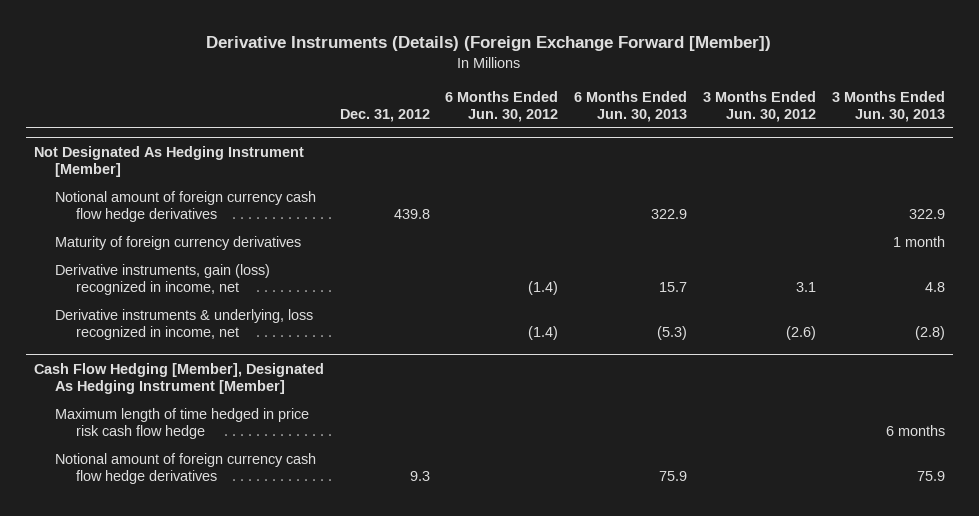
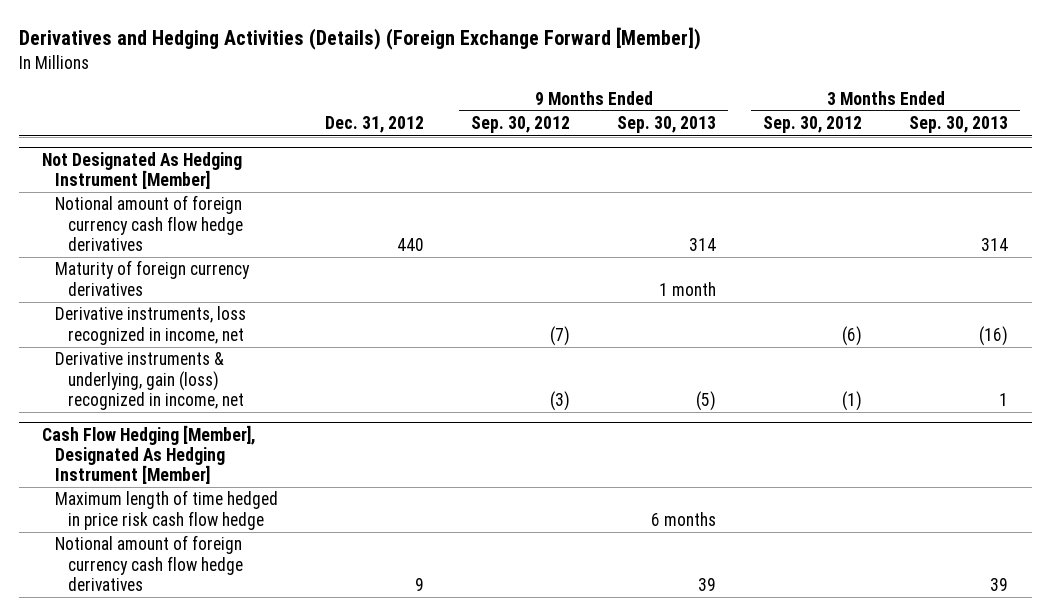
- Derivative Instruments (Details) (Foreign Exchange Forward [Member])
+ Derivatives and Hedging Activities (Details) (Foreign Exchange Forward [Member])
- | Dec. 31, 2012 | 6 Months Ended Jun. 30, 2012 | 6 Months Ended Jun. 30, 2013 | 3 Months Ended Jun. 30, 2012 | 3 Months Ended Jun. 30, 2013
+ | Dec. 31, 2012 | 9 Months Ended Sep. 30, 2012 | 9 Months Ended Sep. 30, 2013 | 3 Months Ended Sep. 30, 2012 | 3 Months Ended Sep. 30, 2013
@ Not Designated As Hedging Instrument [Member]
- Notional amount of foreign currency cash flow hedge derivatives | 439.8 | | 322.9 | | 322.9
+ Notional amount of foreign currency cash flow hedge derivatives | 440 | | 314 | | 314
- Derivative instruments, gain (loss) recognized in income, net | | (1.4) | 15.7 | 3.1 | 4.8
- Derivative instruments & underlying, loss recognized in income, net | | (1.4) | (5.3) | (2.6) | (2.8)
+ Derivative instruments, loss recognized in income, net | | (7) | | (6) | (16)
+ Derivative instruments & underlying, gain (loss) recognized in income, net | | (3) | (5) | (1) | 1
@ Cash Flow Hedging [Member], Designated As Hedging Instrument [Member]
- Notional amount of foreign currency cash flow hedge derivatives | 9.3 | | 75.9 | | 75.9
+ Notional amount of foreign currency cash flow hedge derivatives | 9 | | 39 | | 39

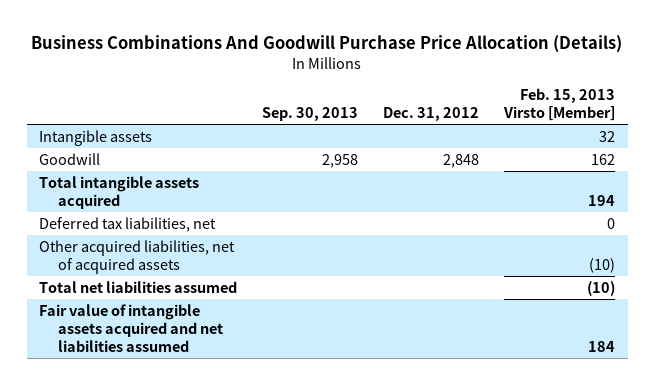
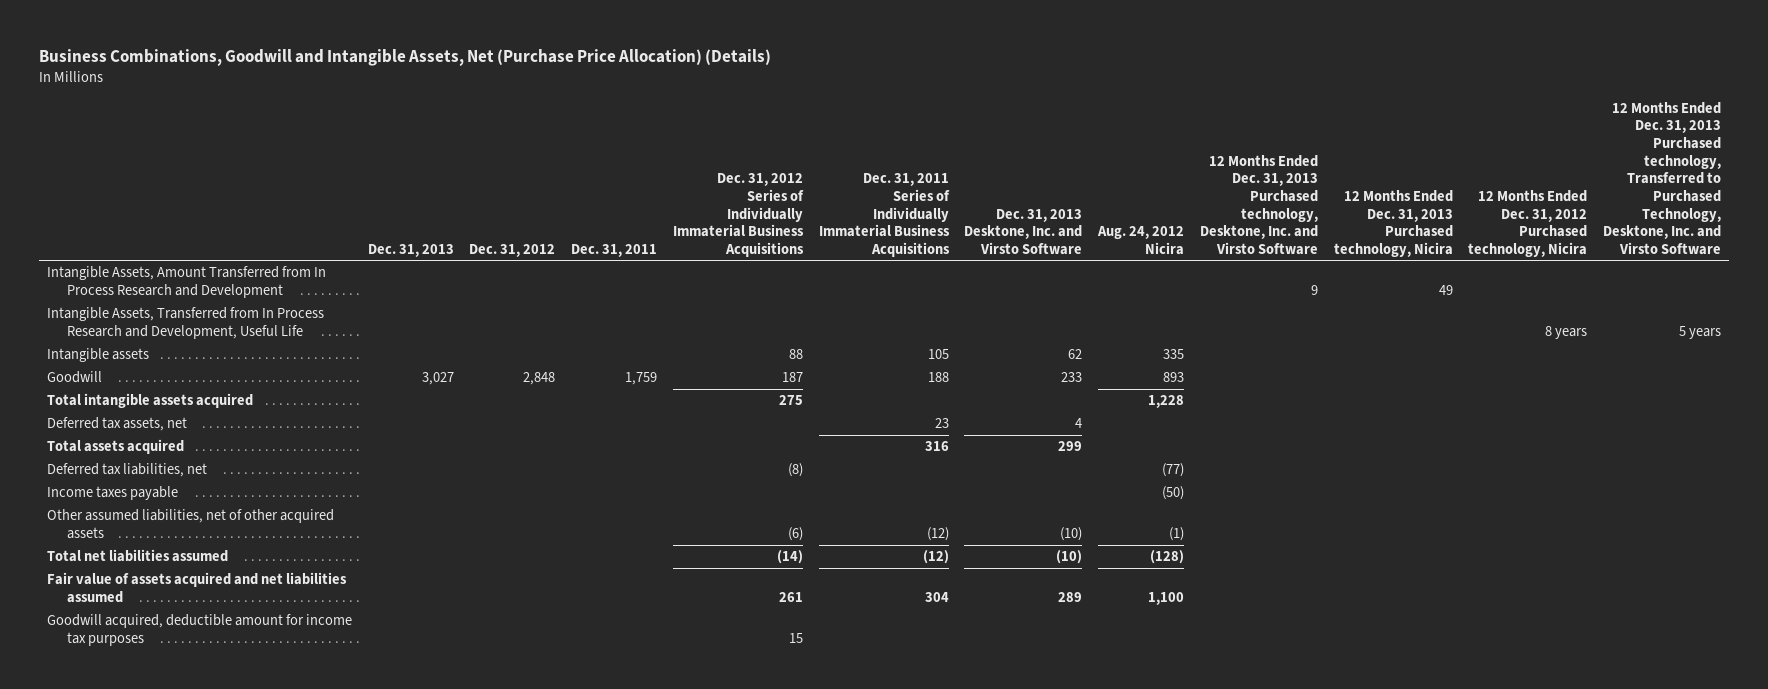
- Business Combinations And Goodwill Purchase Price Allocation (Details)
+ Business Combinations, Goodwill and Intangible Assets, Net (Purchase Price Allocation) (Details)
- | Sep. 30, 2013 | Dec. 31, 2012 | Feb. 15, 2013 Virsto [Member]
+ | Dec. 31, 2013 | Dec. 31, 2012 | Dec. 31, 2011 | Dec. 31, 2012 Series of Individually Immaterial Business Acquisitions | Dec. 31, 2011 Series of Individually Immaterial Business Acquisitions | Dec. 31, 2013 Desktone, Inc. and Virsto Software | Aug. 24, 2012 Nicira | 12 Months Ended Dec. 31, 2013 Purchased technology, Desktone, Inc. and Virsto Software | 12 Months Ended Dec. 31, 2013 Purchased technology, Nicira | 12 Months Ended Dec. 31, 2012 Purchased technology, Nicira | 12 Months Ended Dec. 31, 2013 Purchased technology, Transferred to Purchased Technology, Desktone, Inc. and Virsto Software
+ Intangible Assets, Amount Transferred from In Process Research and Development | | | | | | | | 9 | 49 | |
+ Intangible Assets, Transferred from In Process Research and Development, Useful Life | | | | | | | | | | 8 years | 5 years
+ Deferred tax assets, net | | | | | 23 | 4 | | | | |
+ Total assets acquired | | | | | 316 | 299 | | | | |
- Other acquired liabilities, net of acquired assets | | | (10)
+ Income taxes payable | | | | | | | (50) | | | |
+ Other assumed liabilities, net of other acquired assets | | | | (6) | (12) | (10) | (1) | | | |
- Fair value of intangible assets acquired and net liabilities assumed | | | 184
+ Fair value of assets acquired and net liabilities assumed | | | | 261 | 304 | 289 | 1,100 | | | |
+ Goodwill acquired, deductible amount for income tax purposes | | | | 15 | | | | | | |

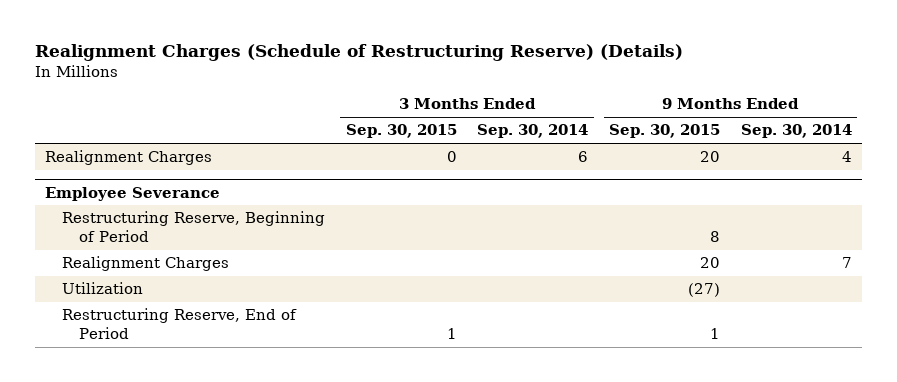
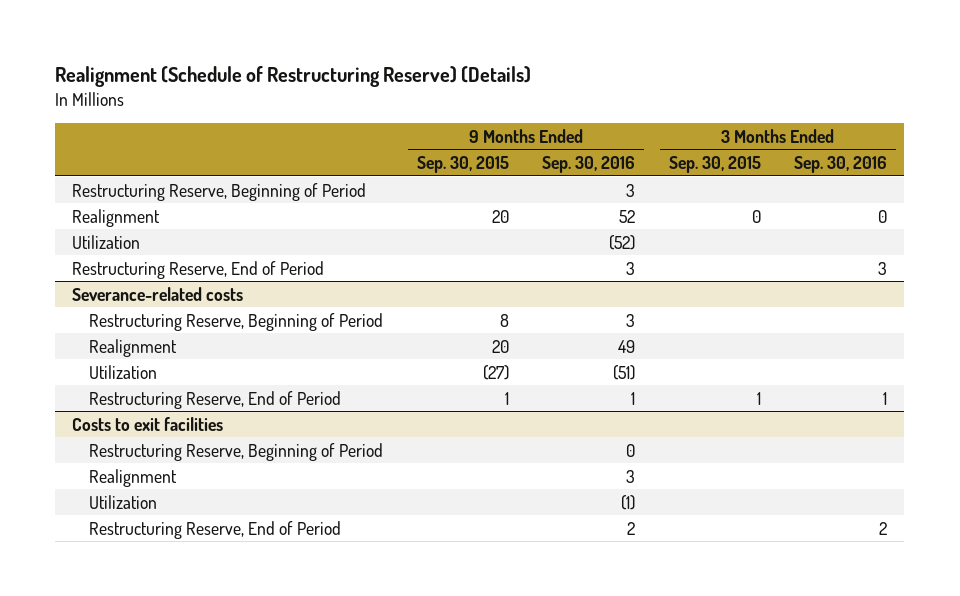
- Realignment Charges (Schedule of Restructuring Reserve) (Details)
+ Realignment (Schedule of Restructuring Reserve) (Details)
- | 3 Months Ended Sep. 30, 2015 | 3 Months Ended Sep. 30, 2014 | 9 Months Ended Sep. 30, 2015 | 9 Months Ended Sep. 30, 2014
+ | 9 Months Ended Sep. 30, 2015 | 9 Months Ended Sep. 30, 2016 | 3 Months Ended Sep. 30, 2015 | 3 Months Ended Sep. 30, 2016
- Realignment Charges | 0 | 6 | 20 | 4
- Employee Severance
+ Restructuring Reserve, Beginning of Period | | 3 | |
+ Realignment | 20 | 52 | 0 | 0
+ Utilization | | (52) | |
+ Restructuring Reserve, End of Period | | 3 | | 3
+ Severance-related costs
- Realignment Charges | | | 20 | 7
+ Realignment | 20 | 49 | |
+ Costs to exit facilities
+ Restructuring Reserve, Beginning of Period | | 0 | |
+ Realignment | | 3 | |
+ Utilization | | (1) | |
+ Restructuring Reserve, End of Period | | 2 | | 2

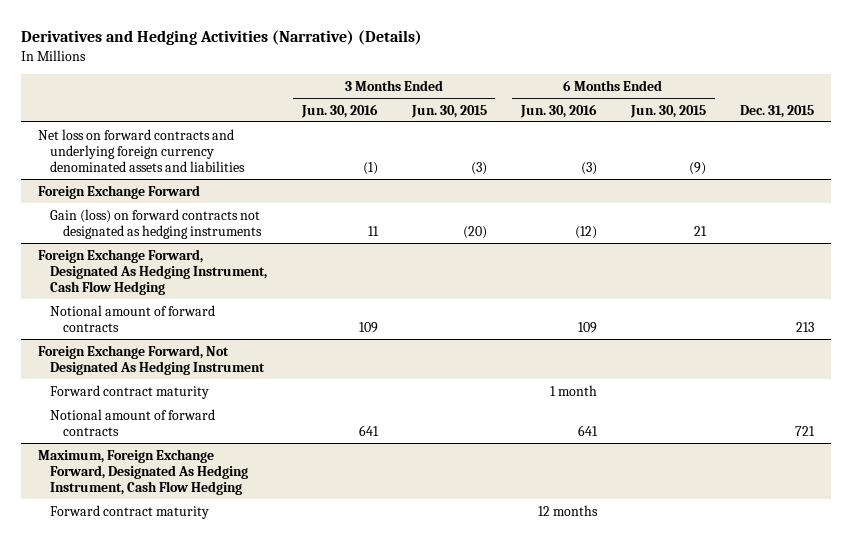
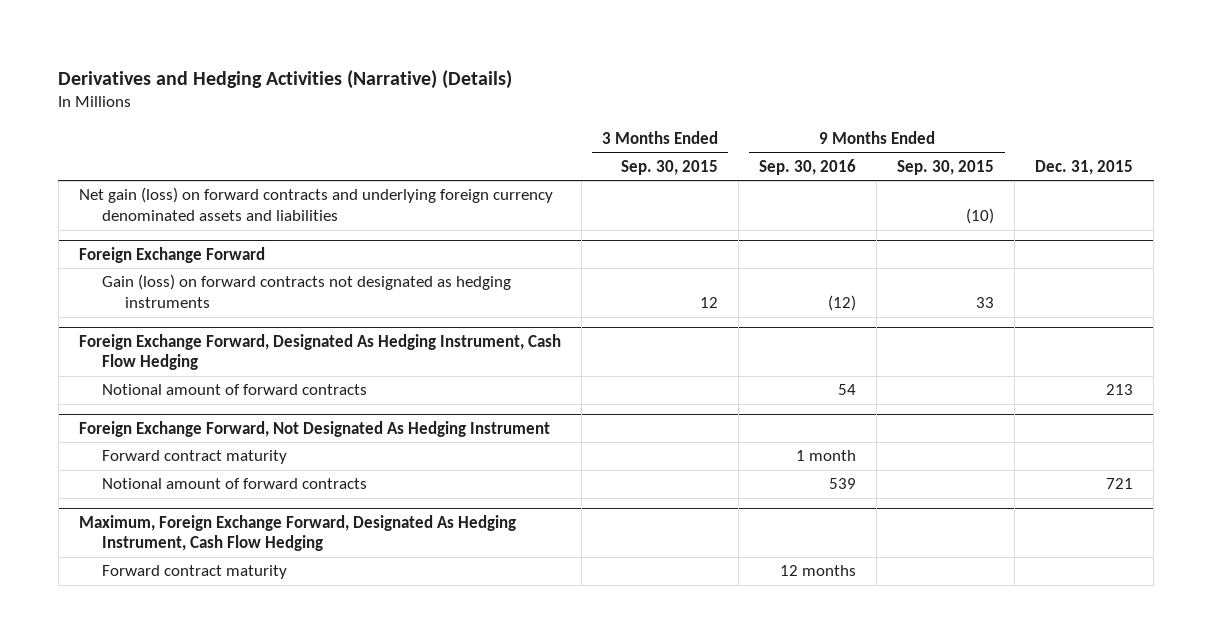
- | 3 Months Ended Jun. 30, 2016 | 3 Months Ended Jun. 30, 2015 | 6 Months Ended Jun. 30, 2016 | 6 Months Ended Jun. 30, 2015 | Dec. 31, 2015
+ | 3 Months Ended Sep. 30, 2015 | 9 Months Ended Sep. 30, 2016 | 9 Months Ended Sep. 30, 2015 | Dec. 31, 2015
- Net loss on forward contracts and underlying foreign currency denominated assets and liabilities | (1) | (3) | (3) | (9) |
+ Net gain (loss) on forward contracts and underlying foreign currency denominated assets and liabilities | | | (10) |

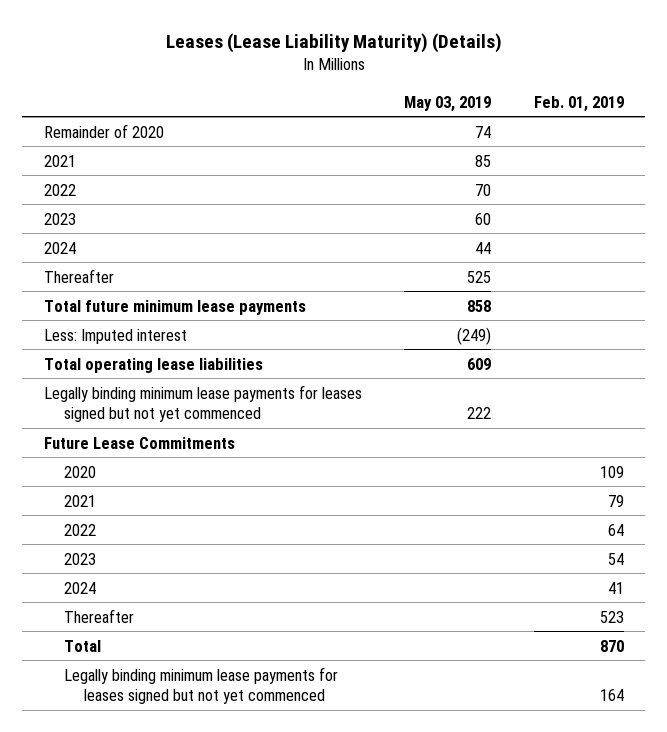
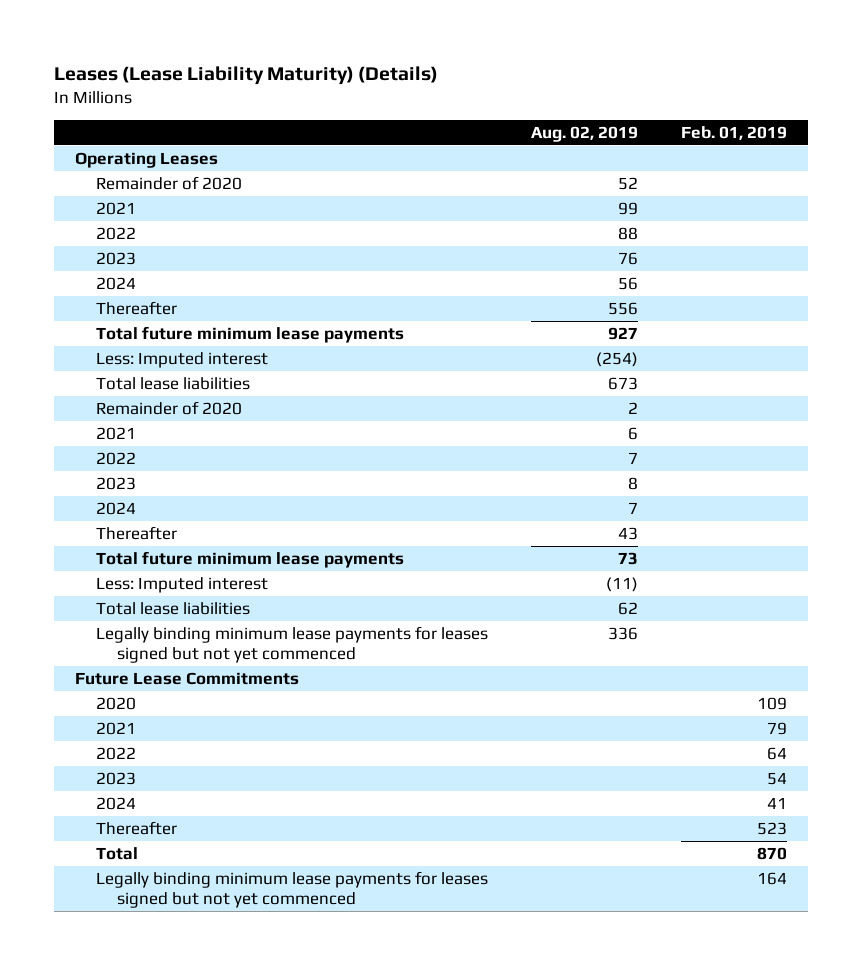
- | May 03, 2019 | Feb. 01, 2019
+ | Aug. 02, 2019 | Feb. 01, 2019
+ Operating Leases
- Total operating lease liabilities | 609 |
+ Total lease liabilities | 673 |
+ Remainder of 2020 | 2 |
+ 2021 | 6 |
+ 2022 | 7 |
+ 2023 | 8 |
+ 2024 | 7 |
+ Thereafter | 43 |
+ Total future minimum lease payments | 73 |
+ Less: Imputed interest | (11) |
+ Total lease liabilities | 62 |

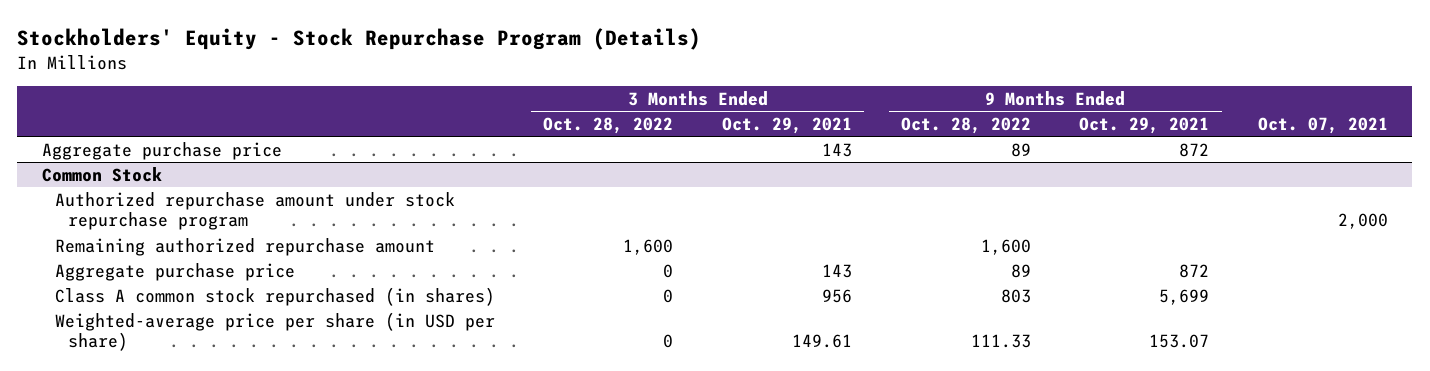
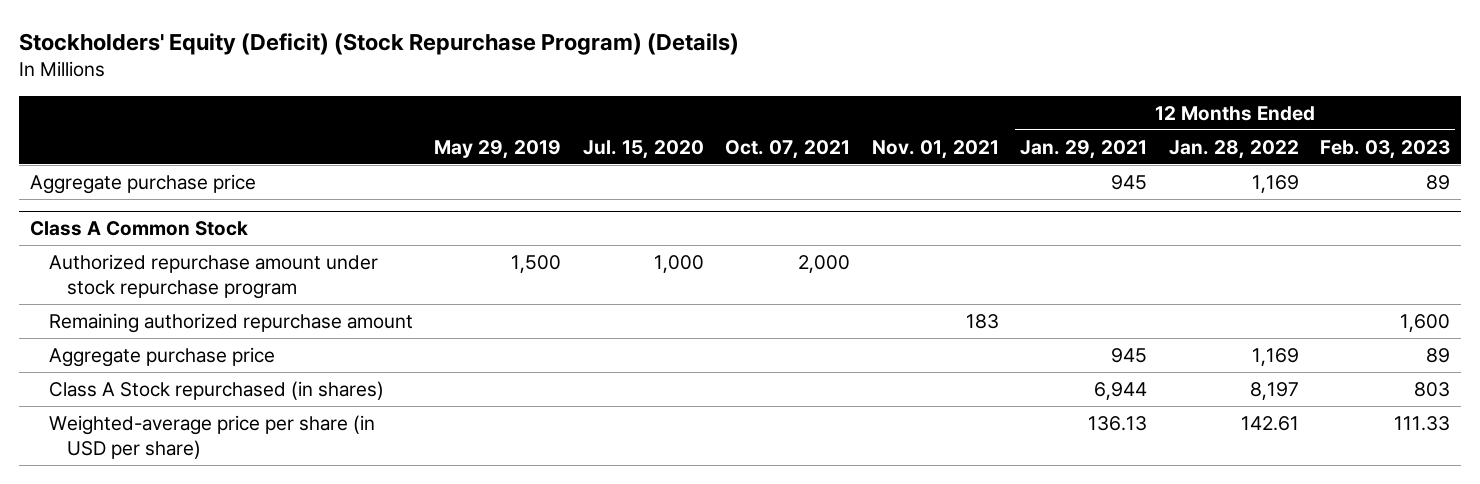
- Stockholders' Equity - Stock Repurchase Program (Details)
+ Stockholders' Equity (Deficit) (Stock Repurchase Program) (Details)
- | 3 Months Ended Oct. 28, 2022 | 3 Months Ended Oct. 29, 2021 | 9 Months Ended Oct. 28, 2022 | 9 Months Ended Oct. 29, 2021 | Oct. 07, 2021
+ | May 29, 2019 | Jul. 15, 2020 | Oct. 07, 2021 | Nov. 01, 2021 | 12 Months Ended Jan. 29, 2021 | 12 Months Ended Jan. 28, 2022 | 12 Months Ended Feb. 03, 2023
- Common Stock
+ Class A Common Stock
- Class A common stock repurchased (in shares) | 0 | 956 | 803 | 5,699 |
+ Class A Stock repurchased (in shares) | | | | | 6,944 | 8,197 | 803

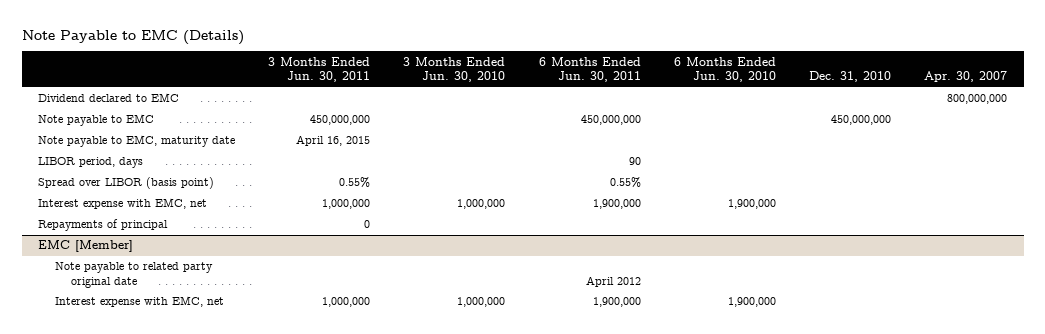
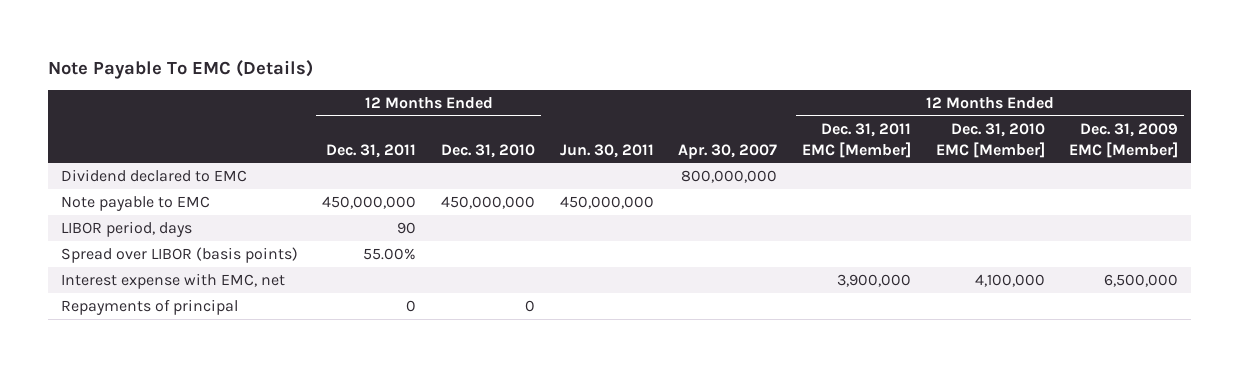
- Note Payable to EMC (Details)
+ Note Payable To EMC (Details)
- | 3 Months Ended Jun. 30, 2011 | 3 Months Ended Jun. 30, 2010 | 6 Months Ended Jun. 30, 2011 | 6 Months Ended Jun. 30, 2010 | Dec. 31, 2010 | Apr. 30, 2007
+ | 12 Months Ended Dec. 31, 2011 | 12 Months Ended Dec. 31, 2010 | Jun. 30, 2011 | Apr. 30, 2007 | 12 Months Ended Dec. 31, 2011 EMC [Member] | 12 Months Ended Dec. 31, 2010 EMC [Member] | 12 Months Ended Dec. 31, 2009 EMC [Member]
- Note payable to EMC, maturity date | April 16, 2015 | | | | |
- Spread over LIBOR (basis point) | 0.55% | | 0.55% | | |
+ Spread over LIBOR (basis points) | 55.00% | | | | | |
- EMC [Member]
- Note payable to related party original date | | | April 2012 | | |
- Interest expense with EMC, net | 1,000,000 | 1,000,000 | 1,900,000 | 1,900,000 | |

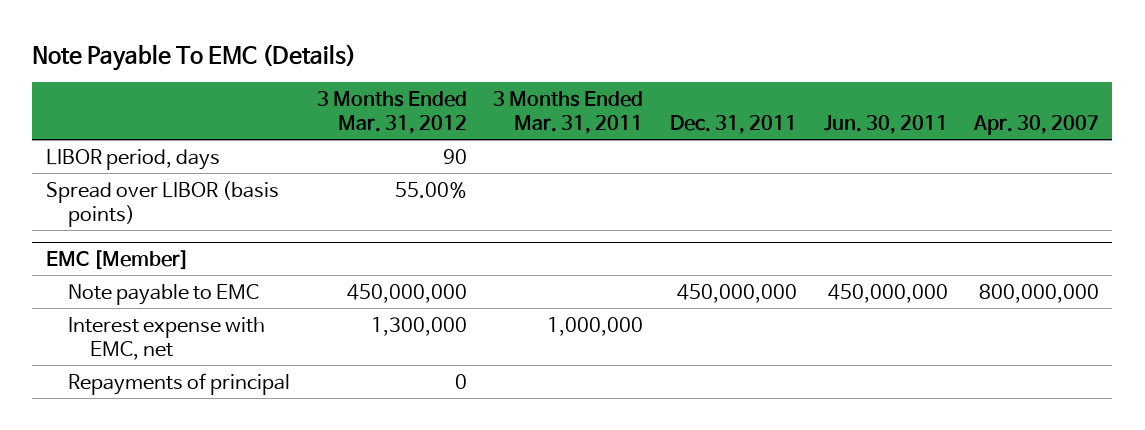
- | 12 Months Ended Dec. 31, 2011 | 12 Months Ended Dec. 31, 2010 | Jun. 30, 2011 | Apr. 30, 2007 | 12 Months Ended Dec. 31, 2011 EMC [Member] | 12 Months Ended Dec. 31, 2010 EMC [Member] | 12 Months Ended Dec. 31, 2009 EMC [Member]
+ | 3 Months Ended Mar. 31, 2012 | 3 Months Ended Mar. 31, 2011 | Dec. 31, 2011 | Jun. 30, 2011 | Apr. 30, 2007
- Dividend declared to EMC | | | | 800,000,000 | | |
- Note payable to EMC | 450,000,000 | 450,000,000 | 450,000,000 | | | |
- Interest expense with EMC, net | | | | | 3,900,000 | 4,100,000 | 6,500,000
- Repayments of principal | 0 | 0 | | | | |
+ EMC [Member]
+ Note payable to EMC | 450,000,000 | | 450,000,000 | 450,000,000 | 800,000,000
+ Interest expense with EMC, net | 1,300,000 | 1,000,000 | | |
+ Repayments of principal | 0 | | | |

